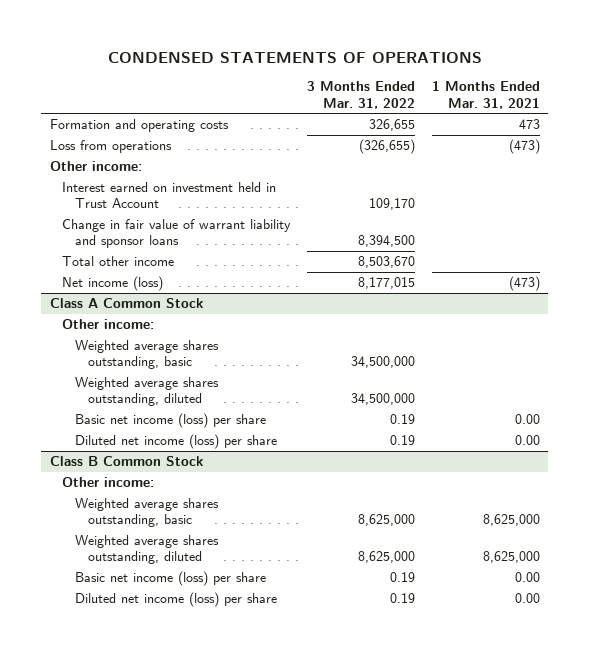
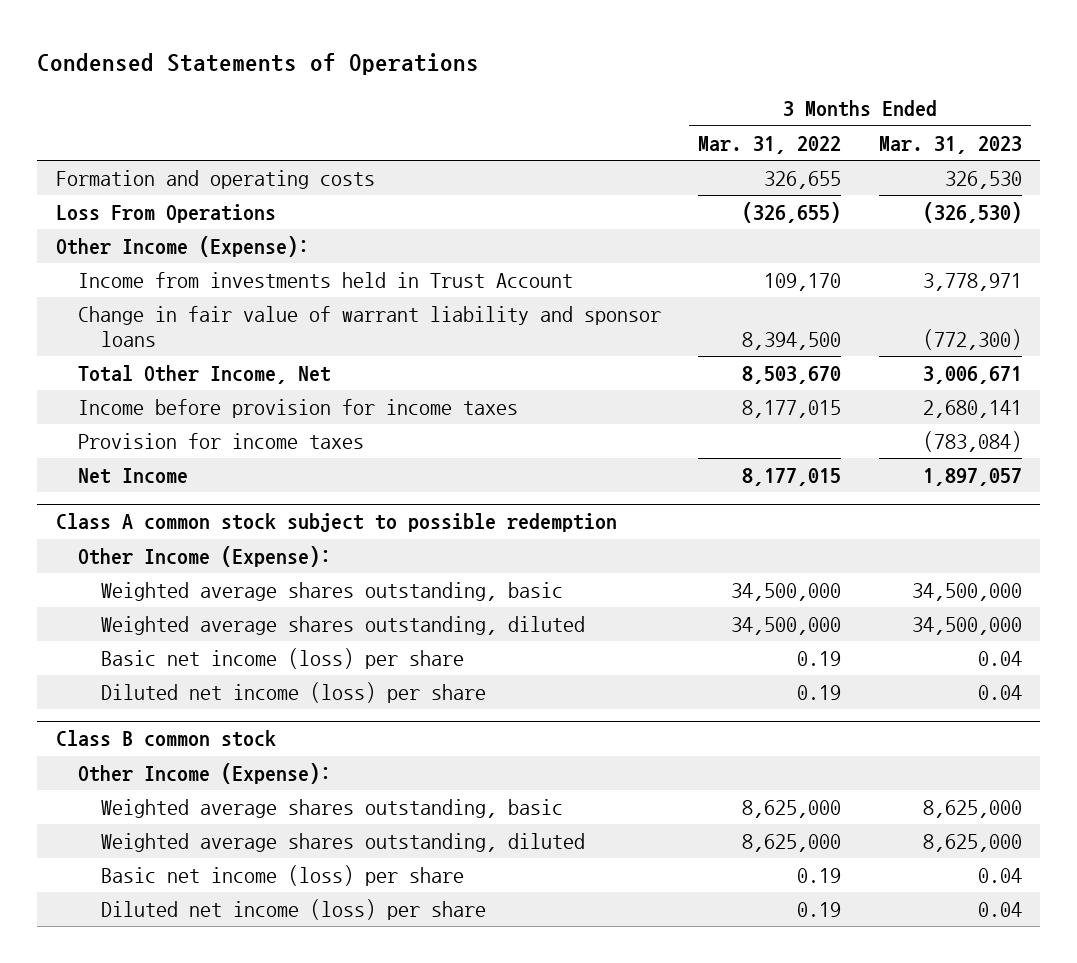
- CONDENSED STATEMENTS OF OPERATIONS
+ Condensed Statements of Operations
- | 3 Months Ended Mar. 31, 2022 | 1 Months Ended Mar. 31, 2021
+ | 3 Months Ended Mar. 31, 2022 | 3 Months Ended Mar. 31, 2023
- Loss from operations | (326,655) | (473)
- Other income:
- Interest earned on investment held in Trust Account | 109,170 |
+ Loss From Operations | (326,655) | (326,530)
+ Other Income (Expense):
+ Income from investments held in Trust Account | 109,170 | 3,778,971
- Total other income | 8,503,670 |
- Net income (loss) | 8,177,015 | (473)
- Class A Common Stock
- Other income:
+ Total Other Income, Net | 8,503,670 | 3,006,671
+ Income before provision for income taxes | 8,177,015 | 2,680,141
+ Provision for income taxes | | (783,084)
+ Net Income | 8,177,015 | 1,897,057
+ Class A common stock subject to possible redemption
+ Other Income (Expense):
- Class B Common Stock
- Other income:
+ Class B common stock
+ Other Income (Expense):

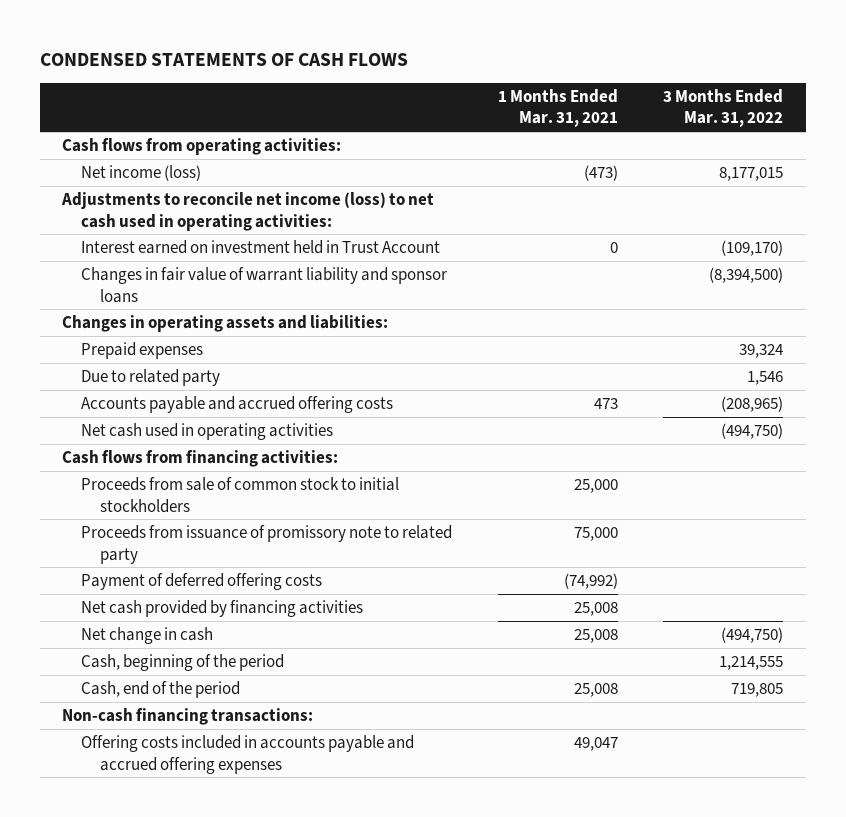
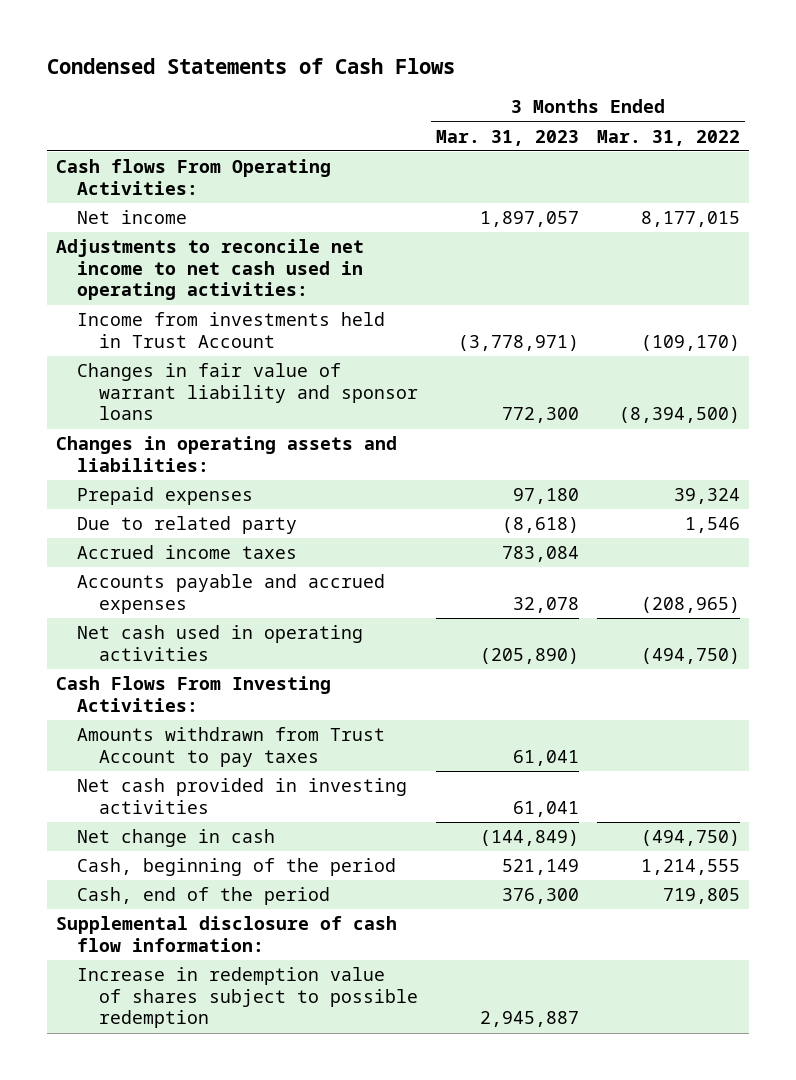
- CONDENSED STATEMENTS OF CASH FLOWS
+ Condensed Statements of Cash Flows
- | 1 Months Ended Mar. 31, 2021 | 3 Months Ended Mar. 31, 2022
+ | 3 Months Ended Mar. 31, 2023 | 3 Months Ended Mar. 31, 2022
- Cash flows from operating activities:
- Net income (loss) | (473) | 8,177,015
- Adjustments to reconcile net income (loss) to net cash used in operating activities:
- Interest earned on investment held in Trust Account | 0 | (109,170)
+ Cash flows From Operating Activities:
+ Net income | 1,897,057 | 8,177,015
+ Adjustments to reconcile net income to net cash used in operating activities:
+ Income from investments held in Trust Account | (3,778,971) | (109,170)
- Accounts payable and accrued offering costs | 473 | (208,965)
+ Accrued income taxes | 783,084 |
+ Accounts payable and accrued expenses | 32,078 | (208,965)
- Cash flows from financing activities:
- Proceeds from sale of common stock to initial stockholders | 25,000 |
- Proceeds from issuance of promissory note to related party | 75,000 |
- Payment of deferred offering costs | (74,992) |
- Net cash provided by financing activities | 25,008 |
+ Cash Flows From Investing Activities:
+ Amounts withdrawn from Trust Account to pay taxes | 61,041 |
+ Net cash provided in investing activities | 61,041 |
- Non-cash financing transactions:
- Offering costs included in accounts payable and accrued offering expenses | 49,047 |
+ Supplemental disclosure of cash flow information:
+ Increase in redemption value of shares subject to possible redemption | 2,945,887 |

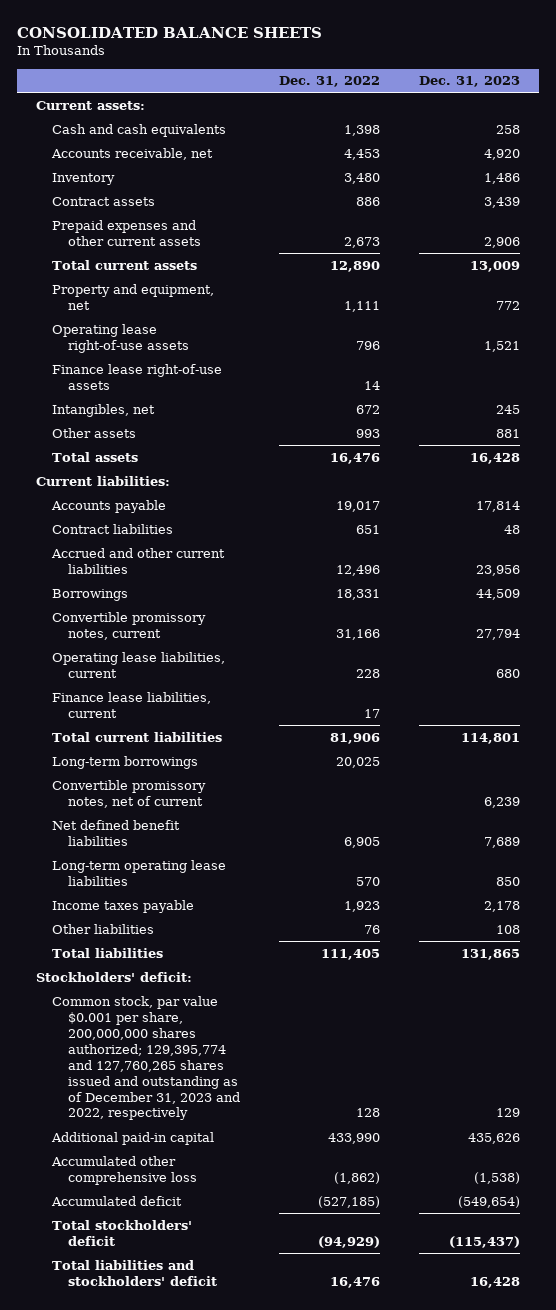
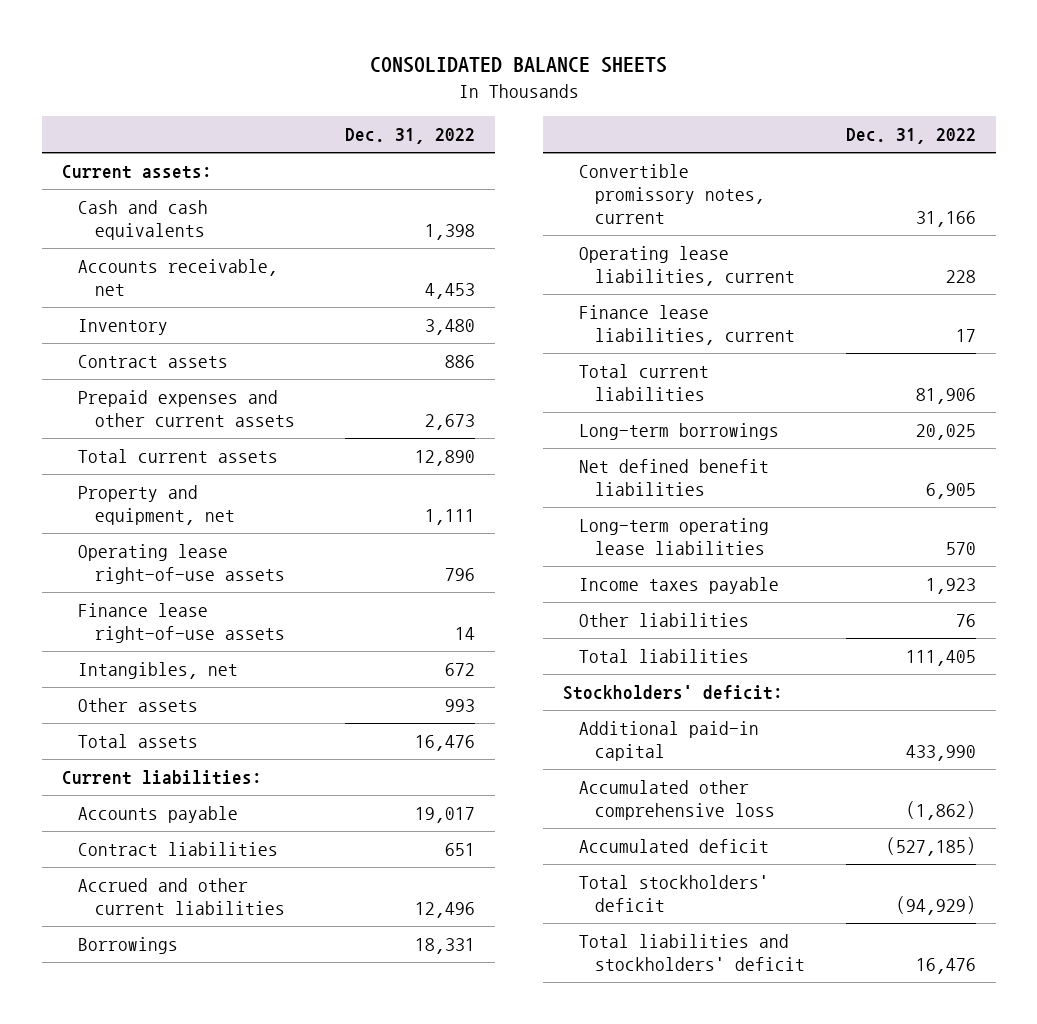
- | Dec. 31, 2022 | Dec. 31, 2023
+ | Dec. 31, 2022
- Convertible promissory notes, net of current | | 6,239
- Common stock, par value $0.001 per share, 200,000,000 shares authorized; 129,395,774 and 127,760,265 shares issued and outstanding as of December 31, 2023 and 2022, respectively | 128 | 129

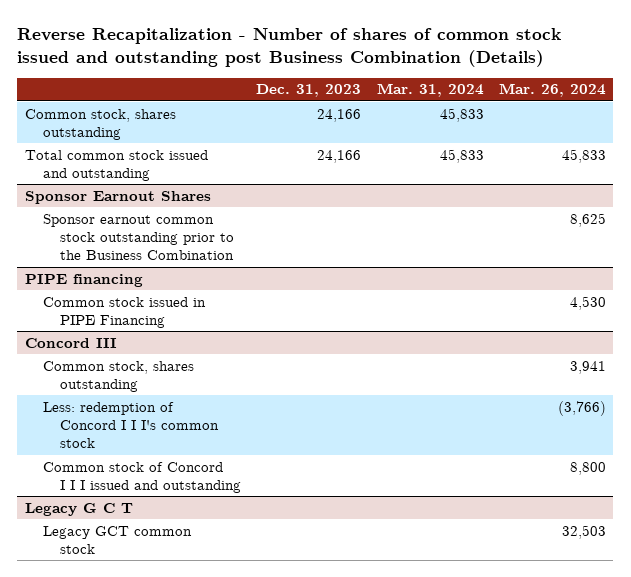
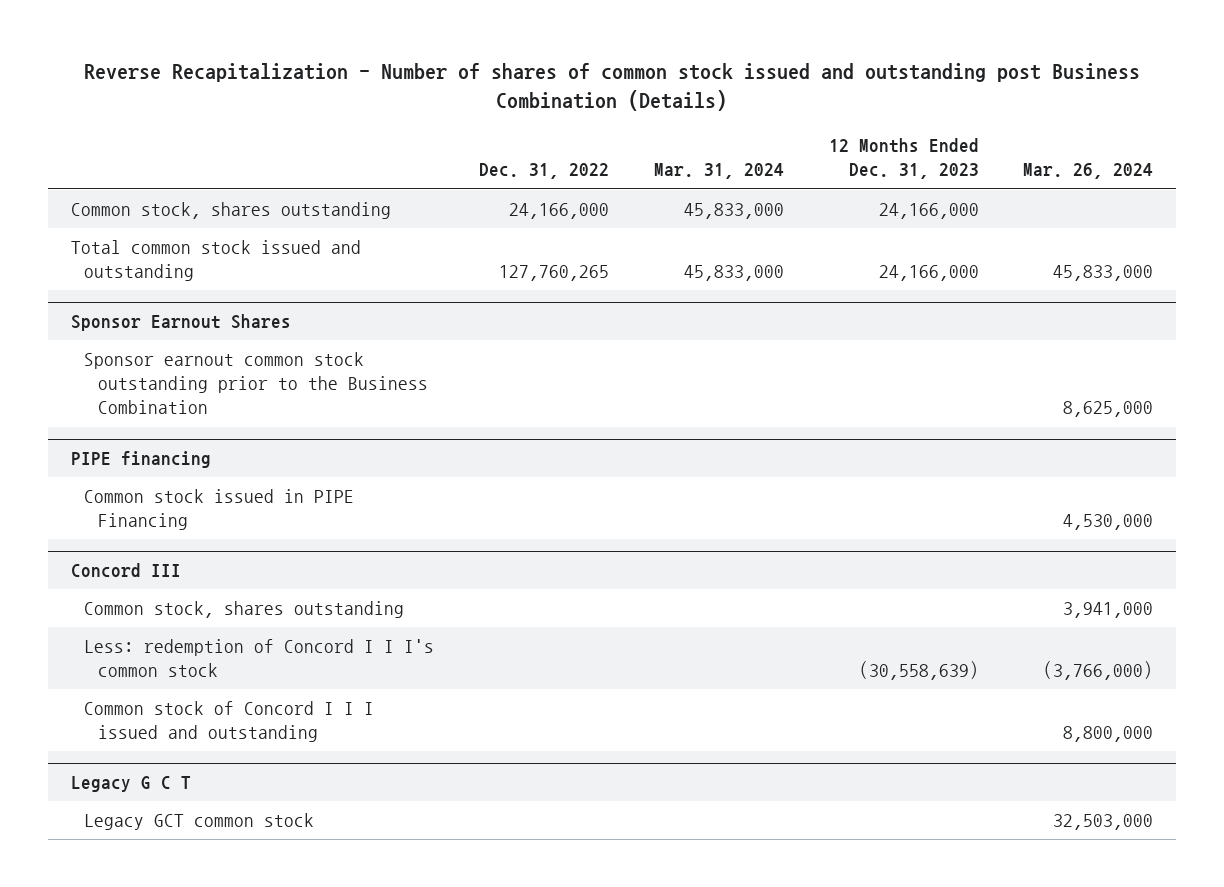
- | Dec. 31, 2023 | Mar. 31, 2024 | Mar. 26, 2024
+ | Dec. 31, 2022 | Mar. 31, 2024 | 12 Months Ended Dec. 31, 2023 | Mar. 26, 2024
- Common stock, shares outstanding | 24,166 | 45,833 |
- Total common stock issued and outstanding | 24,166 | 45,833 | 45,833
+ Common stock, shares outstanding | 24,166,000 | 45,833,000 | 24,166,000 |
+ Total common stock issued and outstanding | 127,760,265 | 45,833,000 | 24,166,000 | 45,833,000
@ Sponsor Earnout Shares
- Sponsor earnout common stock outstanding prior to the Business Combination | | | 8,625
+ Sponsor earnout common stock outstanding prior to the Business Combination | | | | 8,625,000
@ PIPE financing
- Common stock issued in PIPE Financing | | | 4,530
+ Common stock issued in PIPE Financing | | | | 4,530,000
@ Concord III
- Common stock, shares outstanding | | | 3,941
- Less: redemption of Concord I I I's common stock | | | (3,766)
- Common stock of Concord I I I issued and outstanding | | | 8,800
+ Common stock, shares outstanding | | | | 3,941,000
+ Less: redemption of Concord I I I's common stock | | | (30,558,639) | (3,766,000)
+ Common stock of Concord I I I issued and outstanding | | | | 8,800,000
@ Legacy G C T
- Legacy GCT common stock | | | 32,503
+ Legacy GCT common stock | | | | 32,503,000

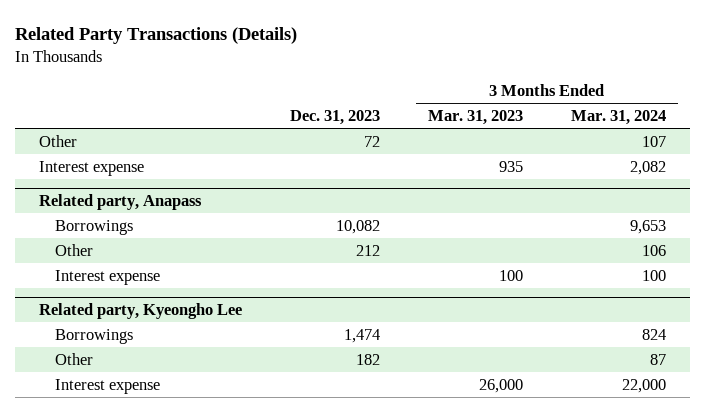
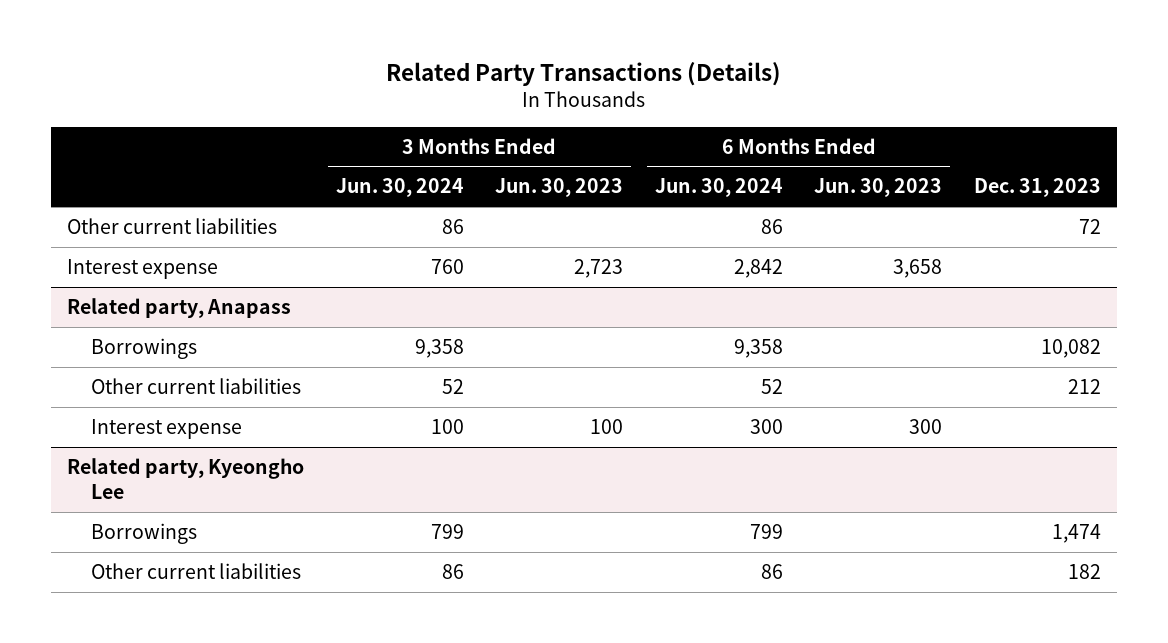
- | Dec. 31, 2023 | 3 Months Ended Mar. 31, 2023 | 3 Months Ended Mar. 31, 2024
+ | 3 Months Ended Jun. 30, 2024 | 3 Months Ended Jun. 30, 2023 | 6 Months Ended Jun. 30, 2024 | 6 Months Ended Jun. 30, 2023 | Dec. 31, 2023
- Other | 72 | | 107
+ Other current liabilities | 86 | | 86 | | 72
@ Related party, Anapass
- Other | 212 | | 106
+ Other current liabilities | 52 | | 52 | | 212
@ Related party, Kyeongho Lee
- Other | 182 | | 87
- Interest expense | | 26,000 | 22,000
+ Other current liabilities | 86 | | 86 | | 182

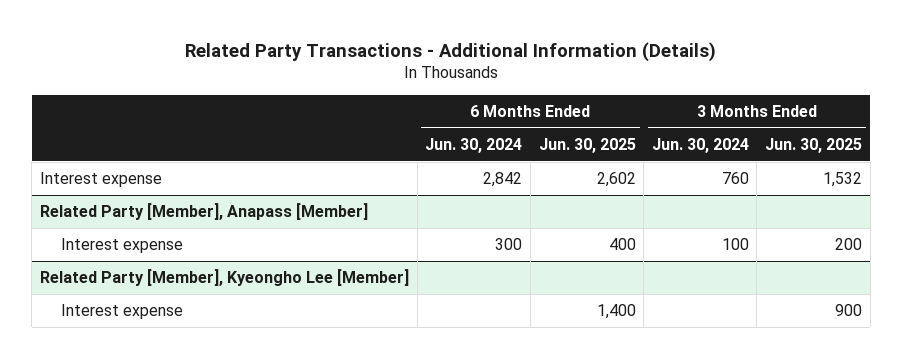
- Related Party Transactions (Details)
+ Related Party Transactions - Additional Information (Details)
- | 3 Months Ended Jun. 30, 2024 | 3 Months Ended Jun. 30, 2023 | 6 Months Ended Jun. 30, 2024 | 6 Months Ended Jun. 30, 2023 | Dec. 31, 2023
+ | 6 Months Ended Jun. 30, 2024 | 6 Months Ended Jun. 30, 2025 | 3 Months Ended Jun. 30, 2024 | 3 Months Ended Jun. 30, 2025
- Other current liabilities | 86 | | 86 | | 72
- Related party, Anapass
- Borrowings | 9,358 | | 9,358 | | 10,082
- Other current liabilities | 52 | | 52 | | 212
+ Related Party [Member], Anapass [Member]
- Related party, Kyeongho Lee
- Borrowings | 799 | | 799 | | 1,474
- Other current liabilities | 86 | | 86 | | 182
+ Related Party [Member], Kyeongho Lee [Member]
+ Interest expense | | 1,400 | | 900

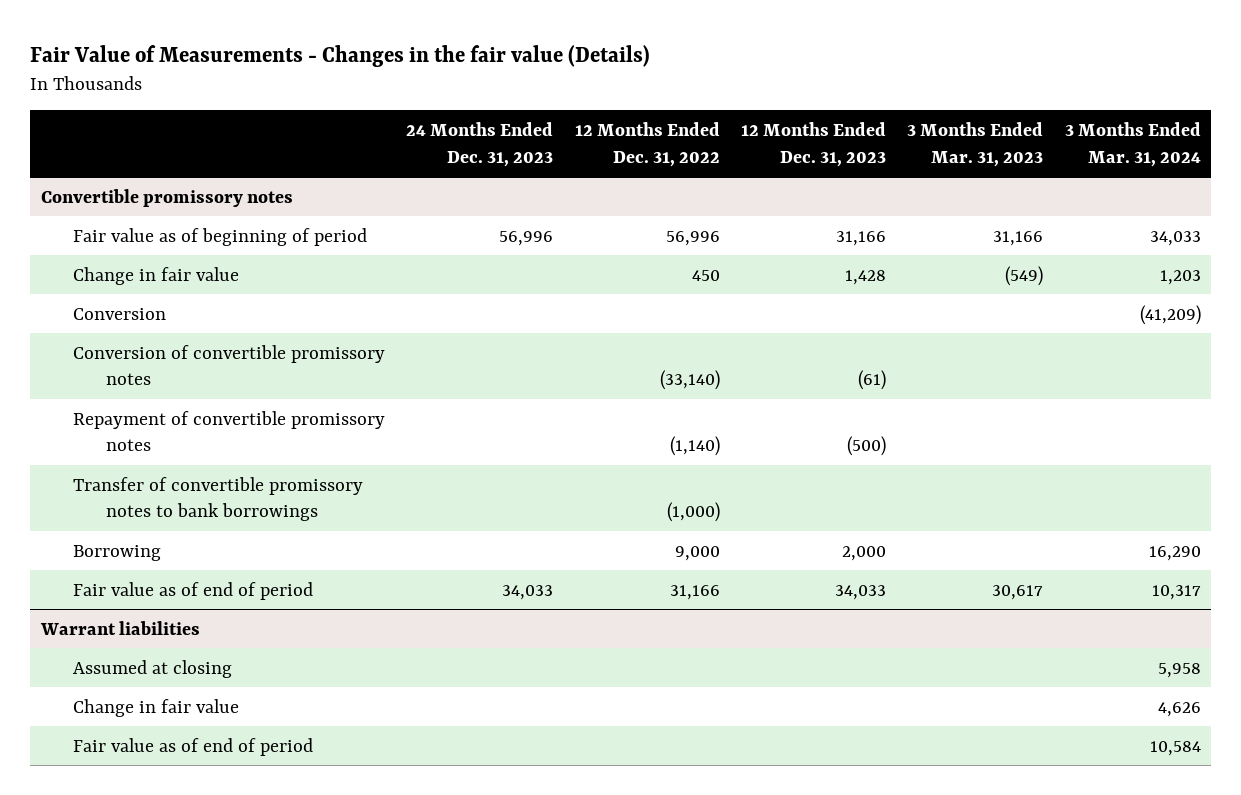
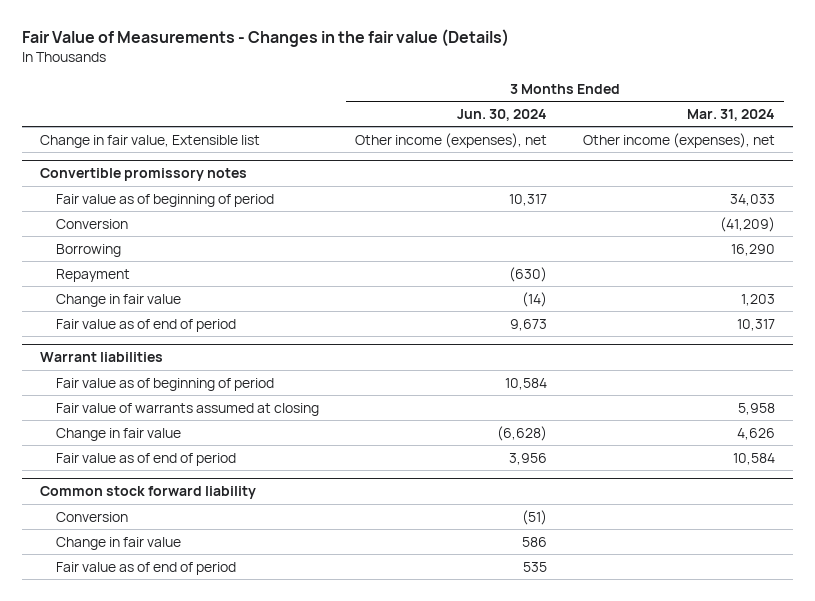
- | 24 Months Ended Dec. 31, 2023 | 12 Months Ended Dec. 31, 2022 | 12 Months Ended Dec. 31, 2023 | 3 Months Ended Mar. 31, 2023 | 3 Months Ended Mar. 31, 2024
+ | 3 Months Ended Jun. 30, 2024 | 3 Months Ended Mar. 31, 2024
+ Change in fair value, Extensible list | Other income (expenses), net | Other income (expenses), net
@ Convertible promissory notes
- Conversion of convertible promissory notes | | (33,140) | (61) | |
- Repayment of convertible promissory notes | | (1,140) | (500) | |
- Transfer of convertible promissory notes to bank borrowings | | (1,000) | | |
+ Repayment | (630) |
moved down: Change in fair value | (14) | 1,203
@ Warrant liabilities
- Assumed at closing | | | | | 5,958
+ Fair value as of beginning of period | 10,584 |
+ Fair value of warrants assumed at closing | | 5,958
+ Common stock forward liability
+ Conversion | (51) |
+ Change in fair value | 586 |
+ Fair value as of end of period | 535 |

